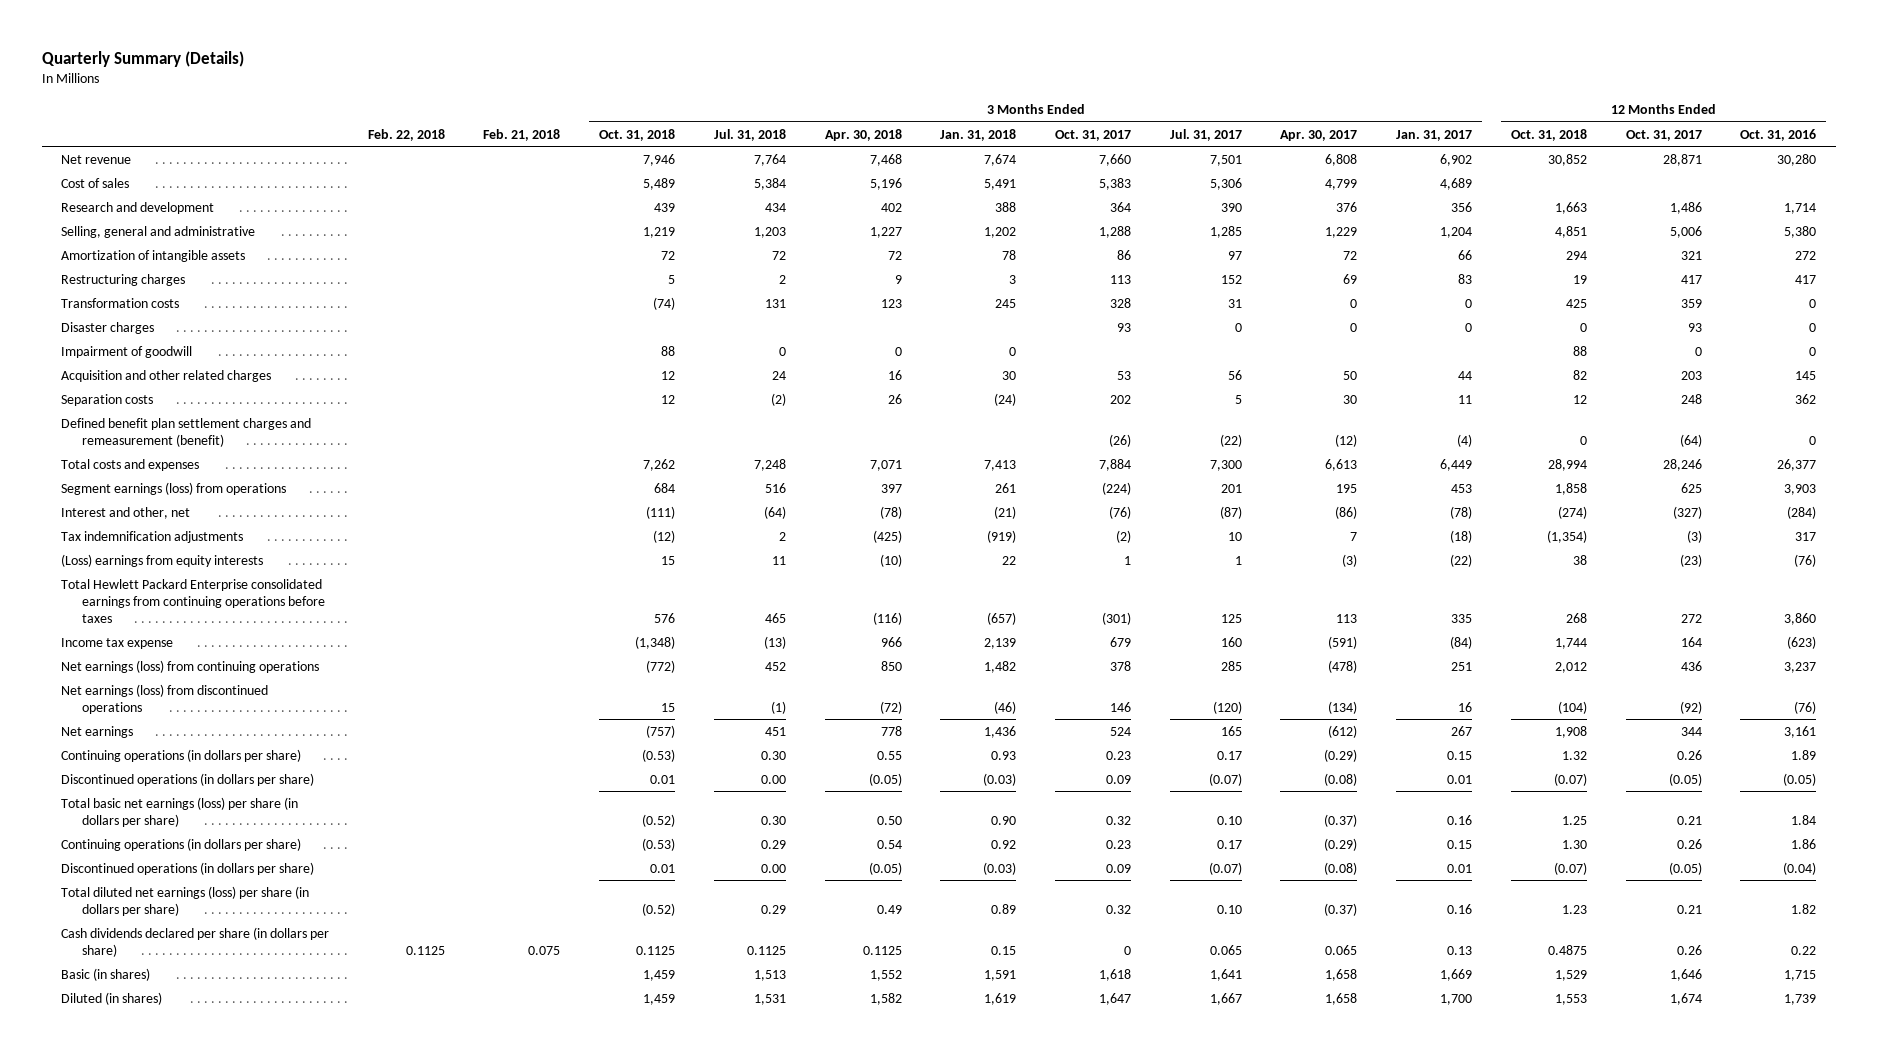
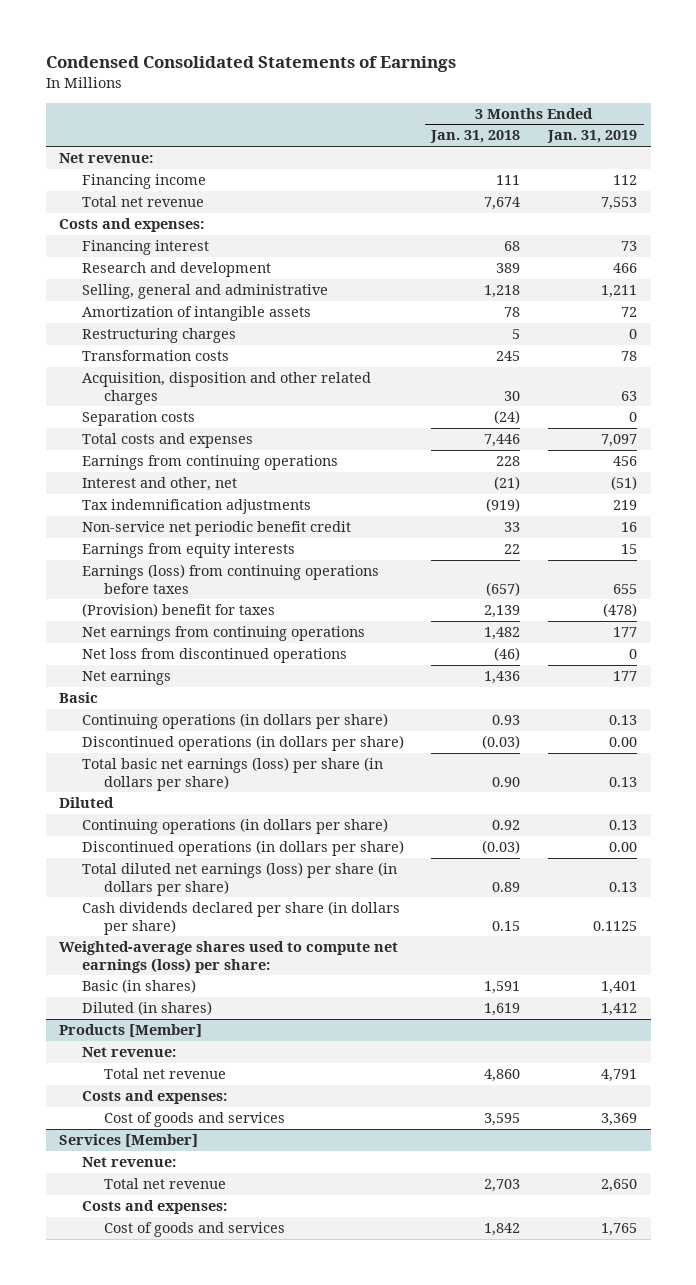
- Quarterly Summary (Details)
+ Condensed Consolidated Statements of Earnings
- | Feb. 22, 2018 | Feb. 21, 2018 | 3 Months Ended Oct. 31, 2018 | 3 Months Ended Jul. 31, 2018 | 3 Months Ended Apr. 30, 2018 | 3 Months Ended Jan. 31, 2018 | 3 Months Ended Oct. 31, 2017 | 3 Months Ended Jul. 31, 2017 | 3 Months Ended Apr. 30, 2017 | 3 Months Ended Jan. 31, 2017 | 12 Months Ended Oct. 31, 2018 | 12 Months Ended Oct. 31, 2017 | 12 Months Ended Oct. 31, 2016
+ | 3 Months Ended Jan. 31, 2018 | 3 Months Ended Jan. 31, 2019
- Net revenue | | | 7,946 | 7,764 | 7,468 | 7,674 | 7,660 | 7,501 | 6,808 | 6,902 | 30,852 | 28,871 | 30,280
- Cost of sales | | | 5,489 | 5,384 | 5,196 | 5,491 | 5,383 | 5,306 | 4,799 | 4,689 | | |
- Research and development | | | 439 | 434 | 402 | 388 | 364 | 390 | 376 | 356 | 1,663 | 1,486 | 1,714
- Selling, general and administrative | | | 1,219 | 1,203 | 1,227 | 1,202 | 1,288 | 1,285 | 1,229 | 1,204 | 4,851 | 5,006 | 5,380
+ Net revenue:
+ Financing income | 111 | 112
+ Total net revenue | 7,674 | 7,553
+ Costs and expenses:
+ Financing interest | 68 | 73
+ Research and development | 389 | 466
+ Selling, general and administrative | 1,218 | 1,211
- Restructuring charges | | | 5 | 2 | 9 | 3 | 113 | 152 | 69 | 83 | 19 | 417 | 417
+ Restructuring charges | 5 | 0
- Disaster charges | | | | | | | 93 | 0 | 0 | 0 | 0 | 93 | 0
- Impairment of goodwill | | | 88 | 0 | 0 | 0 | | | | | 88 | 0 | 0
- Acquisition and other related charges | | | 12 | 24 | 16 | 30 | 53 | 56 | 50 | 44 | 82 | 203 | 145
+ Acquisition, disposition and other related charges | 30 | 63
- Defined benefit plan settlement charges and remeasurement (benefit) | | | | | | | (26) | (22) | (12) | (4) | 0 | (64) | 0
- Total costs and expenses | | | 7,262 | 7,248 | 7,071 | 7,413 | 7,884 | 7,300 | 6,613 | 6,449 | 28,994 | 28,246 | 26,377
- Segment earnings (loss) from operations | | | 684 | 516 | 397 | 261 | (224) | 201 | 195 | 453 | 1,858 | 625 | 3,903
+ Total costs and expenses | 7,446 | 7,097
+ Earnings from continuing operations | 228 | 456
- (Loss) earnings from equity interests | | | 15 | 11 | (10) | 22 | 1 | 1 | (3) | (22) | 38 | (23) | (76)
- Total Hewlett Packard Enterprise consolidated earnings from continuing operations before taxes | | | 576 | 465 | (116) | (657) | (301) | 125 | 113 | 335 | 268 | 272 | 3,860
- Income tax expense | | | (1,348) | (13) | 966 | 2,139 | 679 | 160 | (591) | (84) | 1,744 | 164 | (623)
- Net earnings (loss) from continuing operations | | | (772) | 452 | 850 | 1,482 | 378 | 285 | (478) | 251 | 2,012 | 436 | 3,237
- Net earnings (loss) from discontinued operations | | | 15 | (1) | (72) | (46) | 146 | (120) | (134) | 16 | (104) | (92) | (76)
+ Non-service net periodic benefit credit | 33 | 16
+ Earnings from equity interests | 22 | 15
+ Earnings (loss) from continuing operations before taxes | (657) | 655
+ (Provision) benefit for taxes | 2,139 | (478)
+ Net earnings from continuing operations | 1,482 | 177
+ Net loss from discontinued operations | (46) | 0
+ Basic
+ Diluted
+ Weighted-average shares used to compute net earnings (loss) per share:
+ Products [Member]
+ Net revenue:
+ Total net revenue | 4,860 | 4,791
+ Costs and expenses:
+ Cost of goods and services | 3,595 | 3,369
+ Services [Member]
+ Net revenue:
+ Total net revenue | 2,703 | 2,650
+ Costs and expenses:
+ Cost of goods and services | 1,842 | 1,765

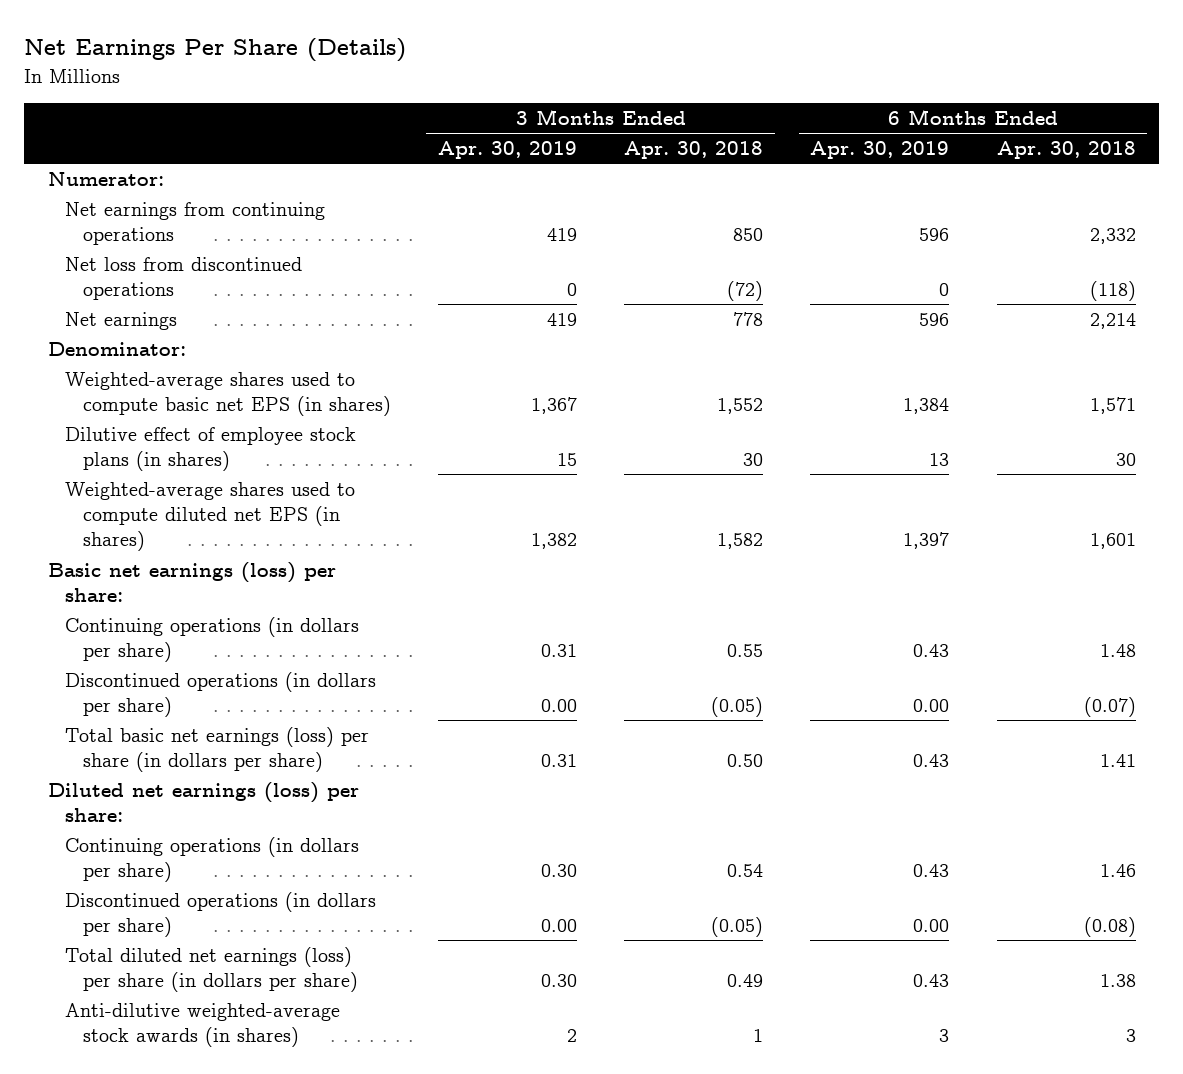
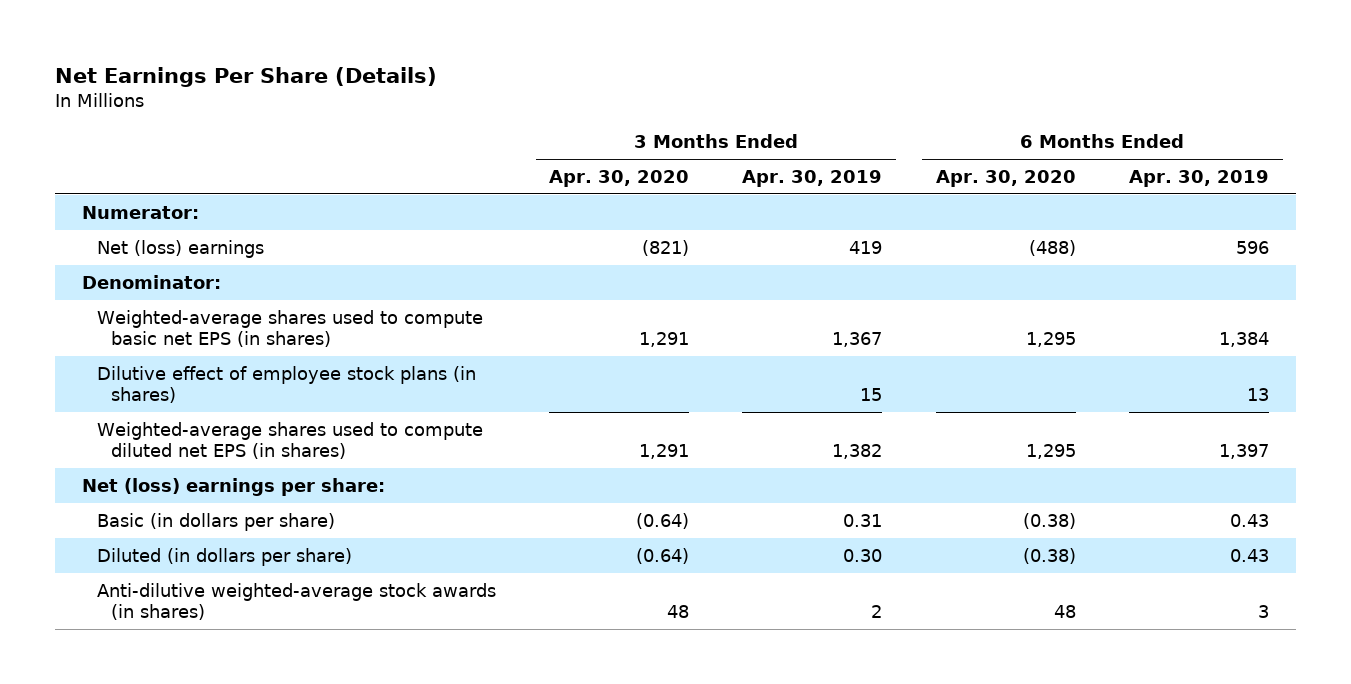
- | 3 Months Ended Apr. 30, 2019 | 3 Months Ended Apr. 30, 2018 | 6 Months Ended Apr. 30, 2019 | 6 Months Ended Apr. 30, 2018
+ | 3 Months Ended Apr. 30, 2020 | 3 Months Ended Apr. 30, 2019 | 6 Months Ended Apr. 30, 2020 | 6 Months Ended Apr. 30, 2019
- Net earnings from continuing operations | 419 | 850 | 596 | 2,332
- Net loss from discontinued operations | 0 | (72) | 0 | (118)
- Net earnings | 419 | 778 | 596 | 2,214
+ Net (loss) earnings | (821) | 419 | (488) | 596
- Basic net earnings (loss) per share:
- Continuing operations (in dollars per share) | 0.31 | 0.55 | 0.43 | 1.48
- Discontinued operations (in dollars per share) | 0.00 | (0.05) | 0.00 | (0.07)
- Total basic net earnings (loss) per share (in dollars per share) | 0.31 | 0.50 | 0.43 | 1.41
- Diluted net earnings (loss) per share:
- Continuing operations (in dollars per share) | 0.30 | 0.54 | 0.43 | 1.46
- Discontinued operations (in dollars per share) | 0.00 | (0.05) | 0.00 | (0.08)
- Total diluted net earnings (loss) per share (in dollars per share) | 0.30 | 0.49 | 0.43 | 1.38
+ Net (loss) earnings per share:
+ Basic (in dollars per share) | (0.64) | 0.31 | (0.38) | 0.43
+ Diluted (in dollars per share) | (0.64) | 0.30 | (0.38) | 0.43

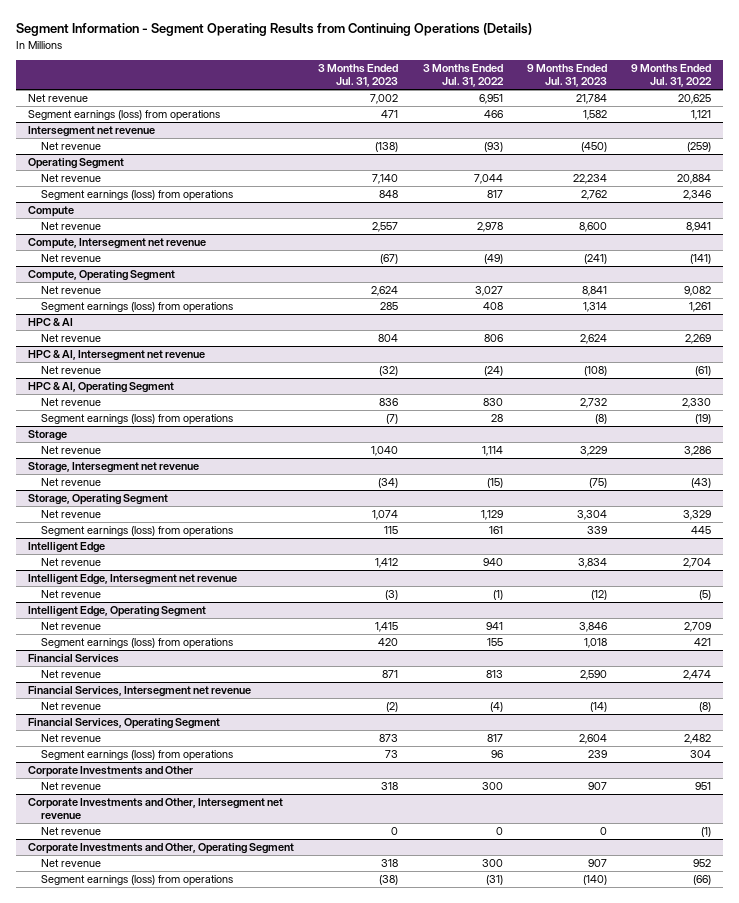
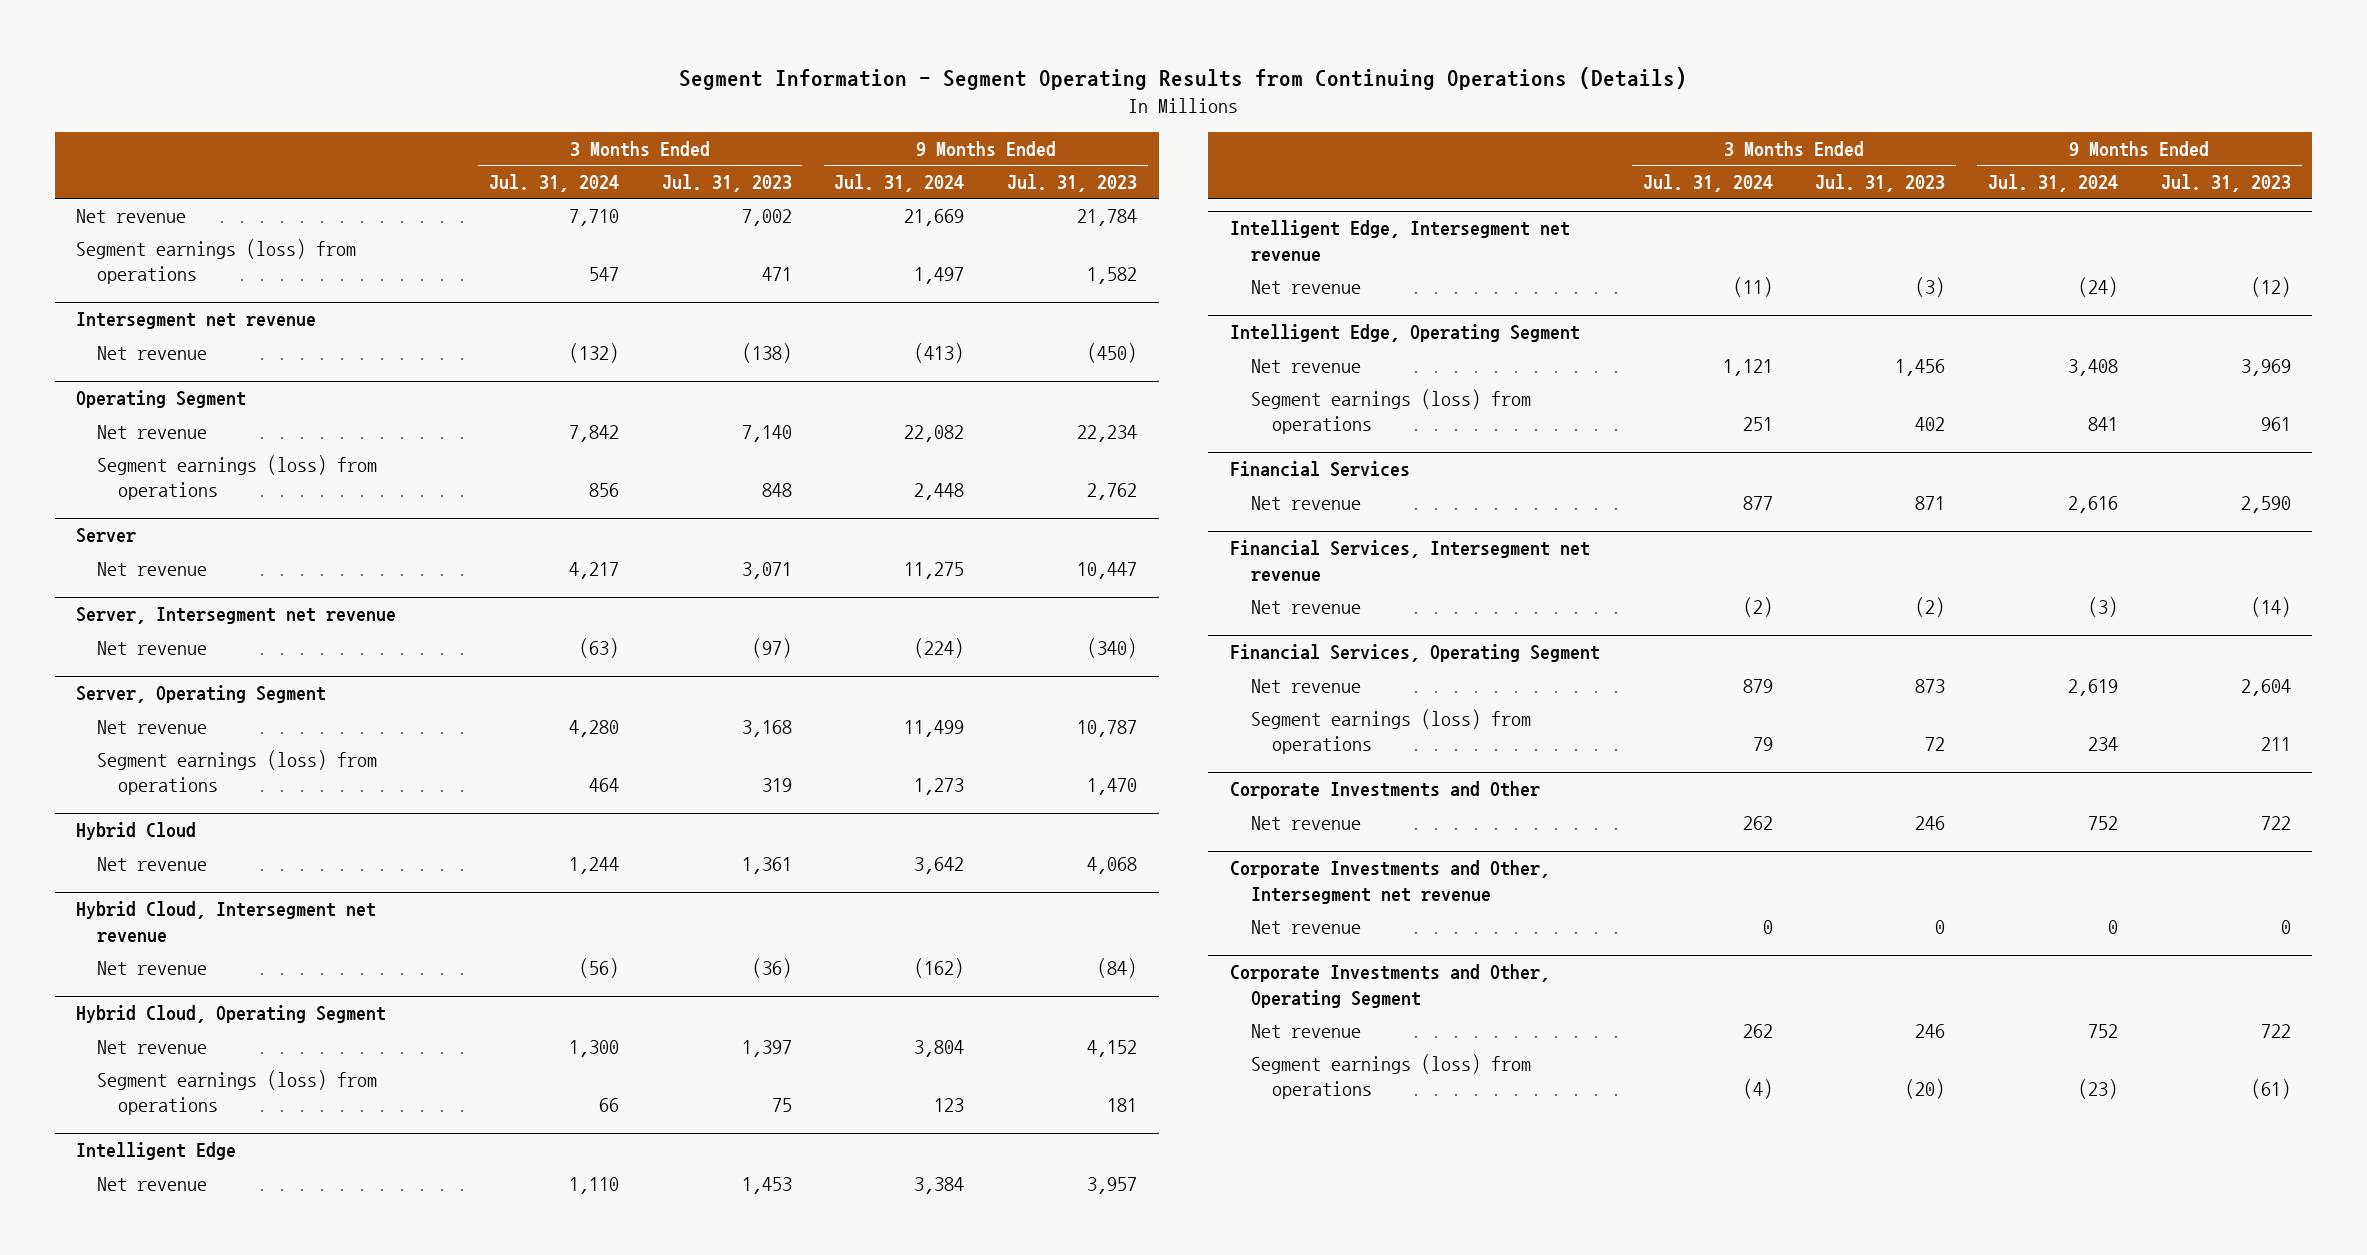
- | 3 Months Ended Jul. 31, 2023 | 3 Months Ended Jul. 31, 2022 | 9 Months Ended Jul. 31, 2023 | 9 Months Ended Jul. 31, 2022
+ | 3 Months Ended Jul. 31, 2024 | 3 Months Ended Jul. 31, 2023 | 9 Months Ended Jul. 31, 2024 | 9 Months Ended Jul. 31, 2023
- Compute
- Net revenue | 2,557 | 2,978 | 8,600 | 8,941
- Compute, Intersegment net revenue
- Net revenue | (67) | (49) | (241) | (141)
- Compute, Operating Segment
- Net revenue | 2,624 | 3,027 | 8,841 | 9,082
- Segment earnings (loss) from operations | 285 | 408 | 1,314 | 1,261
- HPC & AI
- Net revenue | 804 | 806 | 2,624 | 2,269
- HPC & AI, Intersegment net revenue
- Net revenue | (32) | (24) | (108) | (61)
- HPC & AI, Operating Segment
- Net revenue | 836 | 830 | 2,732 | 2,330
- Segment earnings (loss) from operations | (7) | 28 | (8) | (19)
- Storage
- Net revenue | 1,040 | 1,114 | 3,229 | 3,286
- Storage, Intersegment net revenue
- Net revenue | (34) | (15) | (75) | (43)
- Storage, Operating Segment
- Net revenue | 1,074 | 1,129 | 3,304 | 3,329
- Segment earnings (loss) from operations | 115 | 161 | 339 | 445
+ Server
+ Net revenue | 4,217 | 3,071 | 11,275 | 10,447
+ Server, Intersegment net revenue
+ Net revenue | (63) | (97) | (224) | (340)
+ Server, Operating Segment
+ Net revenue | 4,280 | 3,168 | 11,499 | 10,787
+ Segment earnings (loss) from operations | 464 | 319 | 1,273 | 1,470
+ Hybrid Cloud
+ Net revenue | 1,244 | 1,361 | 3,642 | 4,068
+ Hybrid Cloud, Intersegment net revenue
+ Net revenue | (56) | (36) | (162) | (84)
+ Hybrid Cloud, Operating Segment
+ Net revenue | 1,300 | 1,397 | 3,804 | 4,152
+ Segment earnings (loss) from operations | 66 | 75 | 123 | 181
@ Intelligent Edge
- Net revenue | 1,412 | 940 | 3,834 | 2,704
+ Net revenue | 1,110 | 1,453 | 3,384 | 3,957
@ Intelligent Edge, Operating Segment
- Net revenue | 1,415 | 941 | 3,846 | 2,709
- Segment earnings (loss) from operations | 420 | 155 | 1,018 | 421
+ Net revenue | 1,121 | 1,456 | 3,408 | 3,969
+ Segment earnings (loss) from operations | 251 | 402 | 841 | 961
@ Financial Services, Operating Segment
- Segment earnings (loss) from operations | 73 | 96 | 239 | 304
+ Segment earnings (loss) from operations | 79 | 72 | 234 | 211
@ Corporate Investments and Other
- Net revenue | 318 | 300 | 907 | 951
+ Net revenue | 262 | 246 | 752 | 722
@ Corporate Investments and Other, Operating Segment
- Net revenue | 318 | 300 | 907 | 952
- Segment earnings (loss) from operations | (38) | (31) | (140) | (66)
+ Net revenue | 262 | 246 | 752 | 722
+ Segment earnings (loss) from operations | (4) | (20) | (23) | (61)

